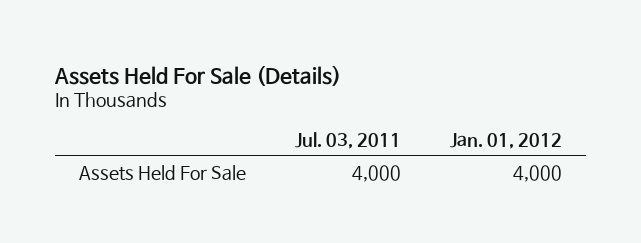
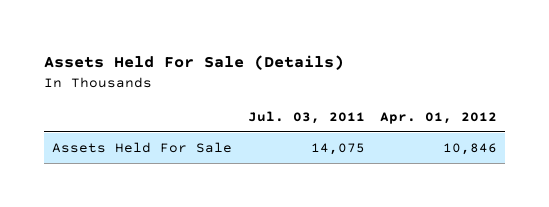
- | Jul. 03, 2011 | Jan. 01, 2012
+ | Jul. 03, 2011 | Apr. 01, 2012
- Assets Held For Sale | 4,000 | 4,000
+ Assets Held For Sale | 14,075 | 10,846

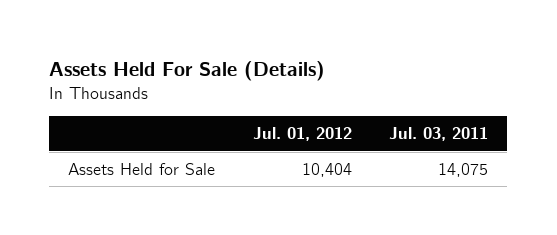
- | Jul. 03, 2011 | Apr. 01, 2012
+ | Jul. 01, 2012 | Jul. 03, 2011
- Assets Held For Sale | 14,075 | 10,846
+ Assets Held for Sale | 10,404 | 14,075

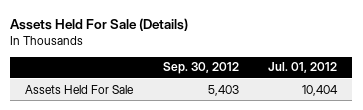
- | Jul. 01, 2012 | Jul. 03, 2011
+ | Sep. 30, 2012 | Jul. 01, 2012
- Assets Held for Sale | 10,404 | 14,075
+ Assets Held For Sale | 5,403 | 10,404

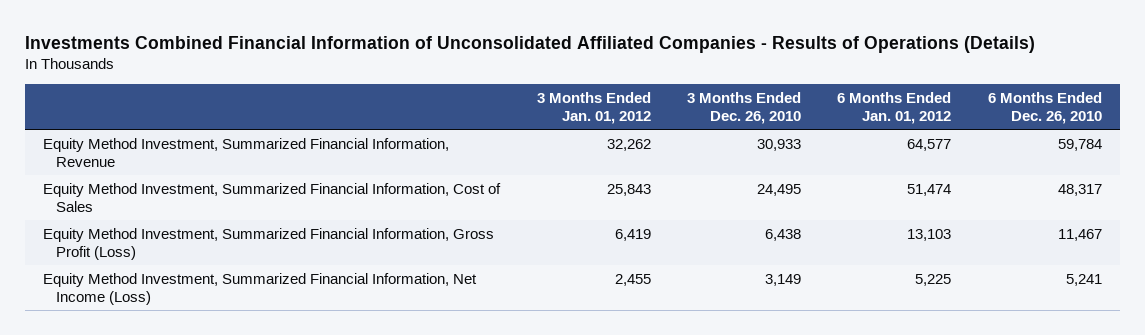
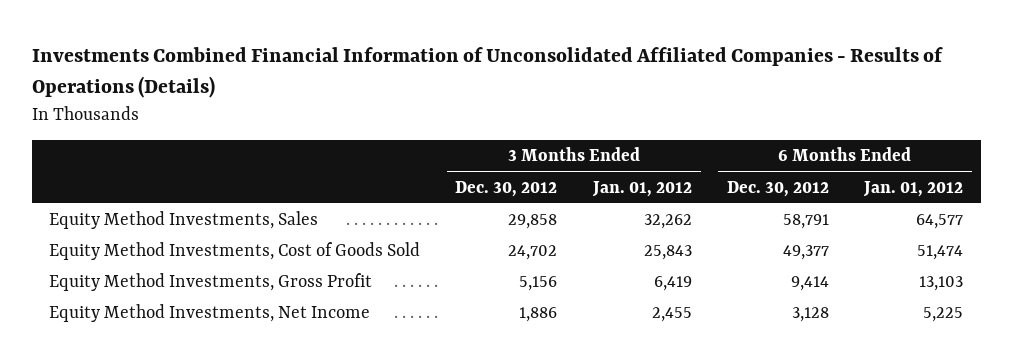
- | 3 Months Ended Jan. 01, 2012 | 3 Months Ended Dec. 26, 2010 | 6 Months Ended Jan. 01, 2012 | 6 Months Ended Dec. 26, 2010
+ | 3 Months Ended Dec. 30, 2012 | 3 Months Ended Jan. 01, 2012 | 6 Months Ended Dec. 30, 2012 | 6 Months Ended Jan. 01, 2012
- Equity Method Investment, Summarized Financial Information, Revenue | 32,262 | 30,933 | 64,577 | 59,784
- Equity Method Investment, Summarized Financial Information, Cost of Sales | 25,843 | 24,495 | 51,474 | 48,317
- Equity Method Investment, Summarized Financial Information, Gross Profit (Loss) | 6,419 | 6,438 | 13,103 | 11,467
- Equity Method Investment, Summarized Financial Information, Net Income (Loss) | 2,455 | 3,149 | 5,225 | 5,241
+ Equity Method Investments, Sales | 29,858 | 32,262 | 58,791 | 64,577
+ Equity Method Investments, Cost of Goods Sold | 24,702 | 25,843 | 49,377 | 51,474
+ Equity Method Investments, Gross Profit | 5,156 | 6,419 | 9,414 | 13,103
+ Equity Method Investments, Net Income | 1,886 | 2,455 | 3,128 | 5,225

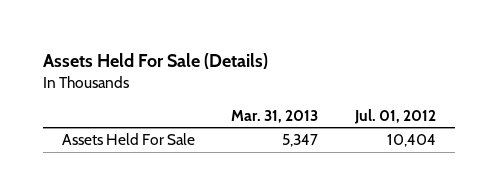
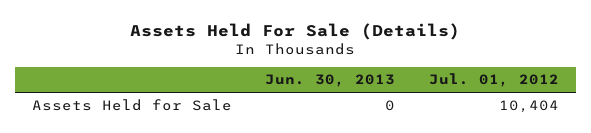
- | Mar. 31, 2013 | Jul. 01, 2012
+ | Jun. 30, 2013 | Jul. 01, 2012
- Assets Held For Sale | 5,347 | 10,404
+ Assets Held for Sale | 0 | 10,404

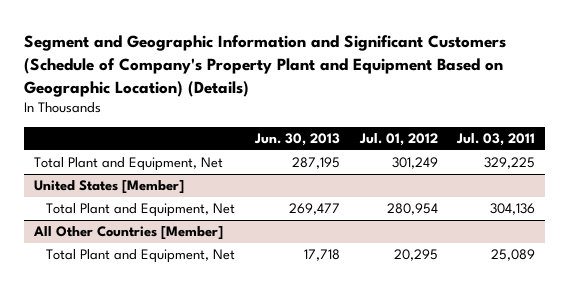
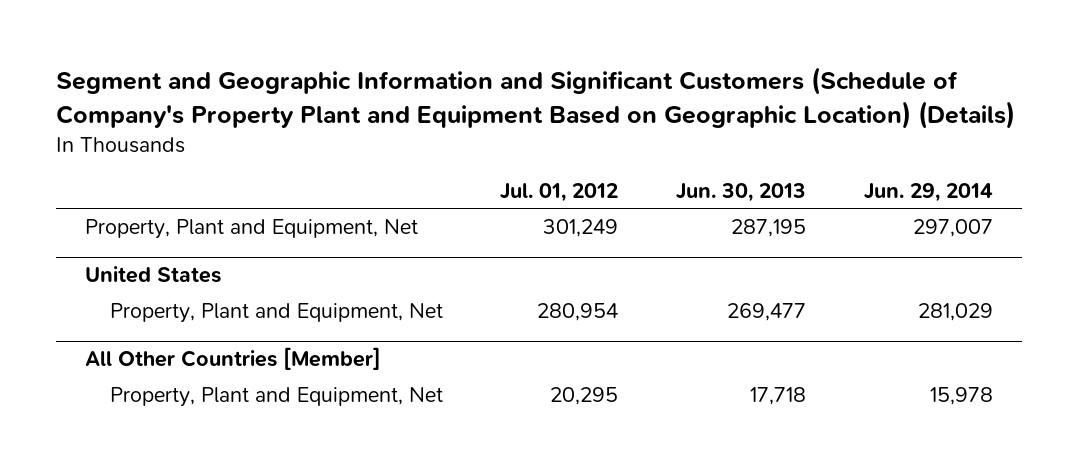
- | Jun. 30, 2013 | Jul. 01, 2012 | Jul. 03, 2011
+ | Jul. 01, 2012 | Jun. 30, 2013 | Jun. 29, 2014
- Total Plant and Equipment, Net | 287,195 | 301,249 | 329,225
- United States [Member]
- Total Plant and Equipment, Net | 269,477 | 280,954 | 304,136
+ Property, Plant and Equipment, Net | 301,249 | 287,195 | 297,007
+ United States
+ Property, Plant and Equipment, Net | 280,954 | 269,477 | 281,029
@ All Other Countries [Member]
- Total Plant and Equipment, Net | 17,718 | 20,295 | 25,089
+ Property, Plant and Equipment, Net | 20,295 | 17,718 | 15,978

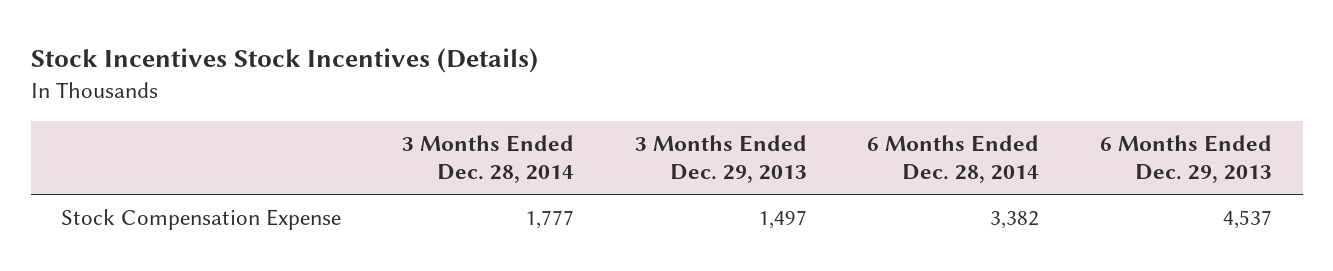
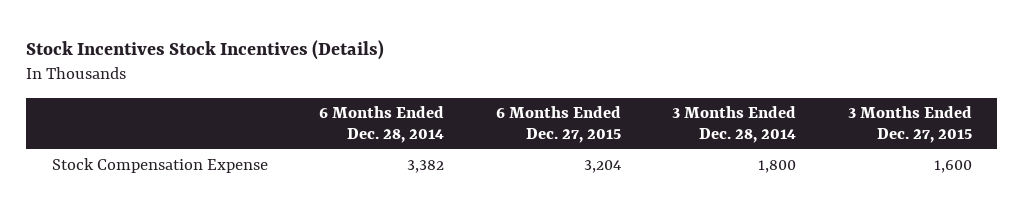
- | 3 Months Ended Dec. 28, 2014 | 3 Months Ended Dec. 29, 2013 | 6 Months Ended Dec. 28, 2014 | 6 Months Ended Dec. 29, 2013
+ | 6 Months Ended Dec. 28, 2014 | 6 Months Ended Dec. 27, 2015 | 3 Months Ended Dec. 28, 2014 | 3 Months Ended Dec. 27, 2015
- Stock Compensation Expense | 1,777 | 1,497 | 3,382 | 4,537
+ Stock Compensation Expense | 3,382 | 3,204 | 1,800 | 1,600

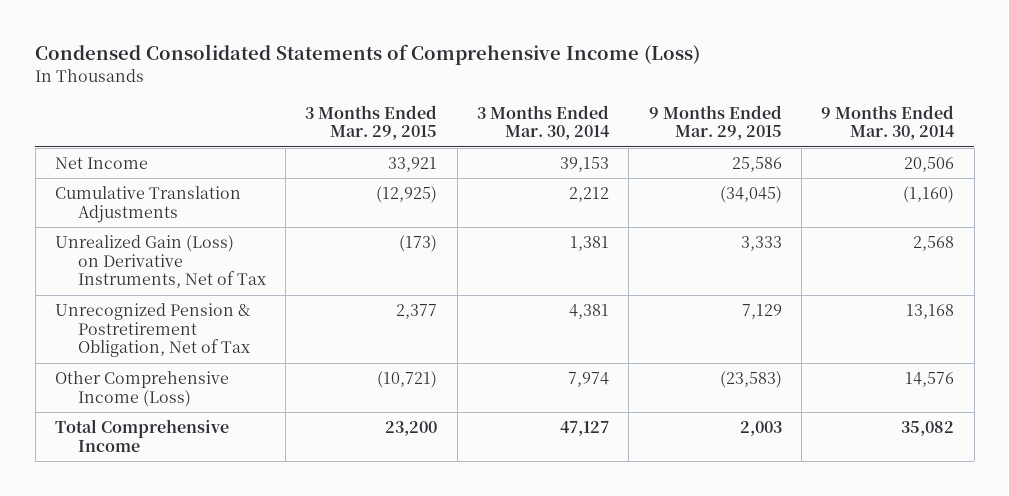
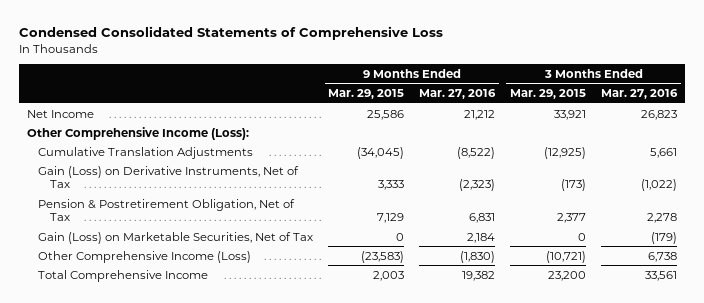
- Condensed Consolidated Statements of Comprehensive Income (Loss)
+ Condensed Consolidated Statements of Comprehensive Loss
- | 3 Months Ended Mar. 29, 2015 | 3 Months Ended Mar. 30, 2014 | 9 Months Ended Mar. 29, 2015 | 9 Months Ended Mar. 30, 2014
+ | 9 Months Ended Mar. 29, 2015 | 9 Months Ended Mar. 27, 2016 | 3 Months Ended Mar. 29, 2015 | 3 Months Ended Mar. 27, 2016
+ Other Comprehensive Income (Loss):
- Unrealized Gain (Loss) on Derivative Instruments, Net of Tax | (173) | 1,381 | 3,333 | 2,568
- Unrecognized Pension & Postretirement Obligation, Net of Tax | 2,377 | 4,381 | 7,129 | 13,168
+ Gain (Loss) on Derivative Instruments, Net of Tax | 3,333 | (2,323) | (173) | (1,022)
+ Pension & Postretirement Obligation, Net of Tax | 7,129 | 6,831 | 2,377 | 2,278
+ Gain (Loss) on Marketable Securities, Net of Tax | 0 | 2,184 | 0 | (179)

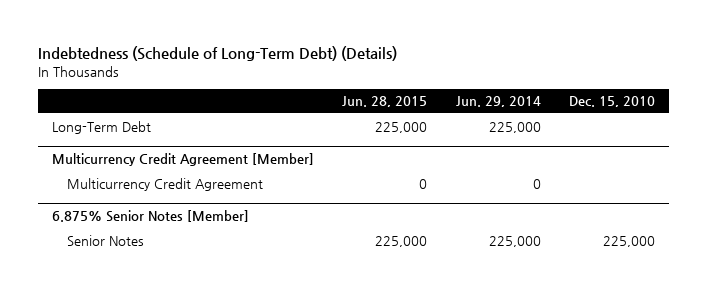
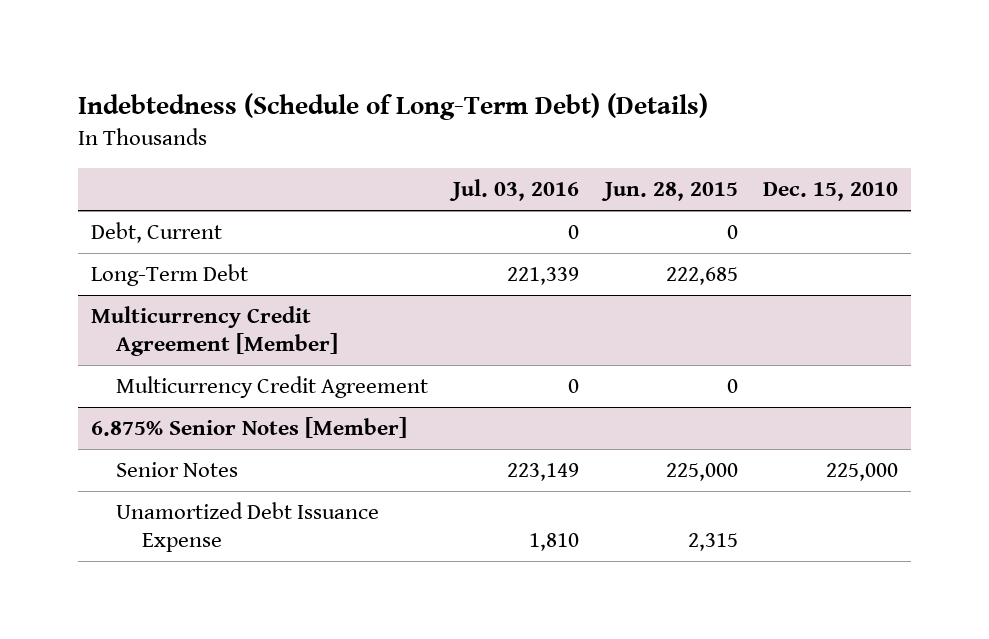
- | Jun. 28, 2015 | Jun. 29, 2014 | Dec. 15, 2010
+ | Jul. 03, 2016 | Jun. 28, 2015 | Dec. 15, 2010
- Long-Term Debt | 225,000 | 225,000 |
+ Debt, Current | 0 | 0 |
+ Long-Term Debt | 221,339 | 222,685 |
@ 6.875% Senior Notes [Member]
+ Unamortized Debt Issuance Expense | 1,810 | 2,315 |

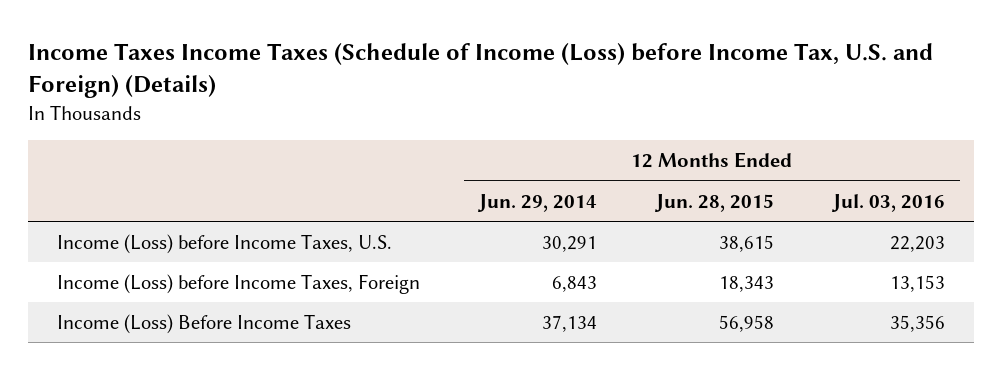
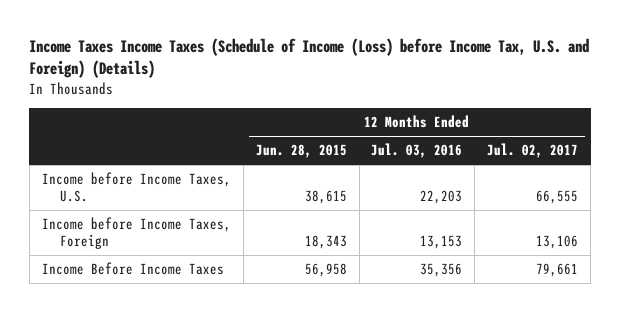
- | 12 Months Ended Jun. 29, 2014 | 12 Months Ended Jun. 28, 2015 | 12 Months Ended Jul. 03, 2016
+ | 12 Months Ended Jun. 28, 2015 | 12 Months Ended Jul. 03, 2016 | 12 Months Ended Jul. 02, 2017
- Income (Loss) before Income Taxes, U.S. | 30,291 | 38,615 | 22,203
- Income (Loss) before Income Taxes, Foreign | 6,843 | 18,343 | 13,153
- Income (Loss) Before Income Taxes | 37,134 | 56,958 | 35,356
+ Income before Income Taxes, U.S. | 38,615 | 22,203 | 66,555
+ Income before Income Taxes, Foreign | 18,343 | 13,153 | 13,106
+ Income Before Income Taxes | 56,958 | 35,356 | 79,661

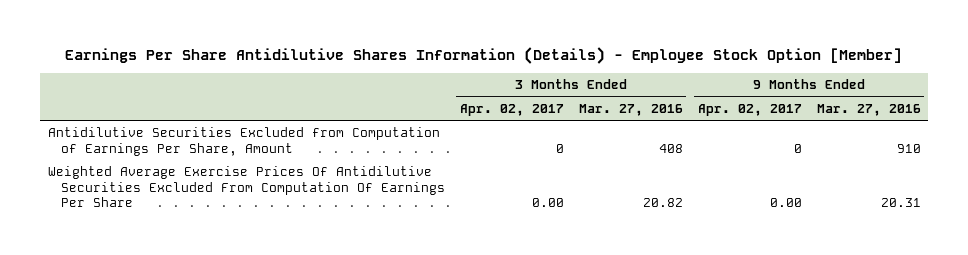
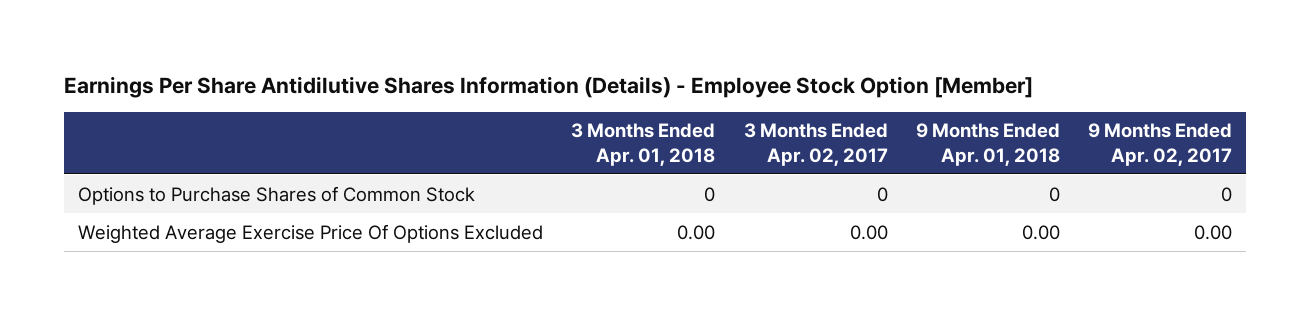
- | 3 Months Ended Apr. 02, 2017 | 3 Months Ended Mar. 27, 2016 | 9 Months Ended Apr. 02, 2017 | 9 Months Ended Mar. 27, 2016
+ | 3 Months Ended Apr. 01, 2018 | 3 Months Ended Apr. 02, 2017 | 9 Months Ended Apr. 01, 2018 | 9 Months Ended Apr. 02, 2017
- Antidilutive Securities Excluded from Computation of Earnings Per Share, Amount | 0 | 408 | 0 | 910
- Weighted Average Exercise Prices Of Antidilutive Securities Excluded From Computation Of Earnings Per Share | 0.00 | 20.82 | 0.00 | 20.31
+ Options to Purchase Shares of Common Stock | 0 | 0 | 0 | 0
+ Weighted Average Exercise Price Of Options Excluded | 0.00 | 0.00 | 0.00 | 0.00

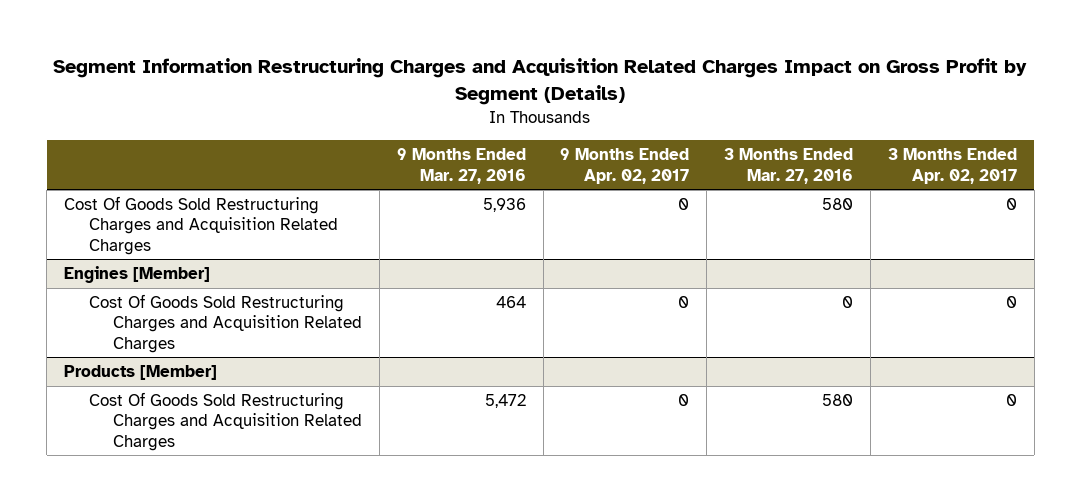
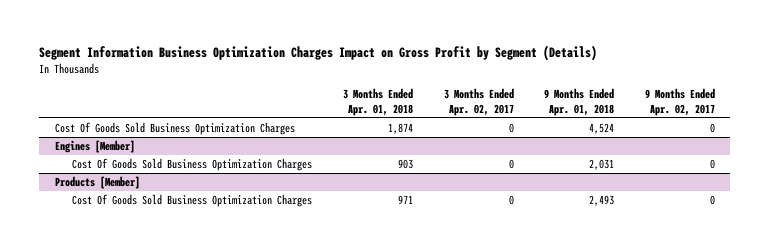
- Segment Information Restructuring Charges and Acquisition Related Charges Impact on Gross Profit by Segment (Details)
+ Segment Information Business Optimization Charges Impact on Gross Profit by Segment (Details)
- | 9 Months Ended Mar. 27, 2016 | 9 Months Ended Apr. 02, 2017 | 3 Months Ended Mar. 27, 2016 | 3 Months Ended Apr. 02, 2017
+ | 3 Months Ended Apr. 01, 2018 | 3 Months Ended Apr. 02, 2017 | 9 Months Ended Apr. 01, 2018 | 9 Months Ended Apr. 02, 2017
- Cost Of Goods Sold Restructuring Charges and Acquisition Related Charges | 5,936 | 0 | 580 | 0
+ Cost Of Goods Sold Business Optimization Charges | 1,874 | 0 | 4,524 | 0
@ Engines [Member]
- Cost Of Goods Sold Restructuring Charges and Acquisition Related Charges | 464 | 0 | 0 | 0
+ Cost Of Goods Sold Business Optimization Charges | 903 | 0 | 2,031 | 0
@ Products [Member]
- Cost Of Goods Sold Restructuring Charges and Acquisition Related Charges | 5,472 | 0 | 580 | 0
+ Cost Of Goods Sold Business Optimization Charges | 971 | 0 | 2,493 | 0

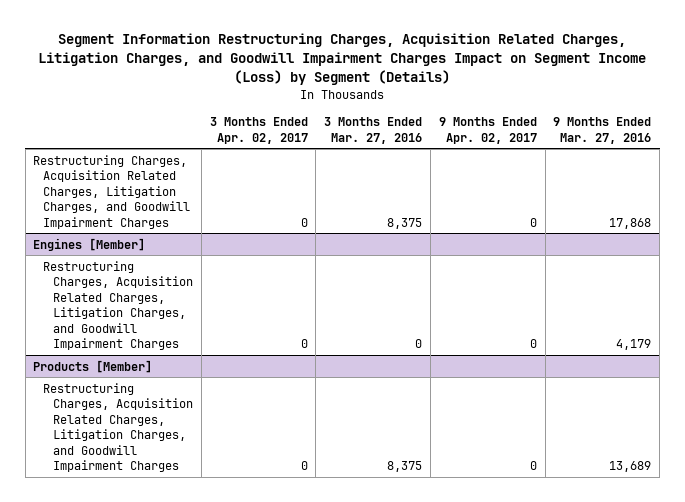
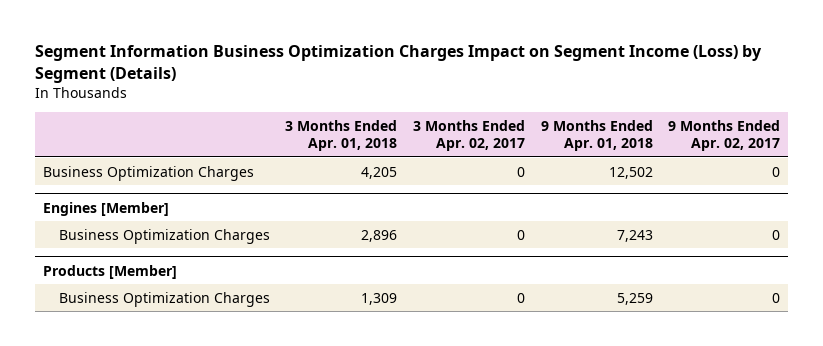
- Segment Information Restructuring Charges, Acquisition Related Charges, Litigation Charges, and Goodwill Impairment Charges Impact on Segment Income (Loss) by Segment (Details)
+ Segment Information Business Optimization Charges Impact on Segment Income (Loss) by Segment (Details)
- | 3 Months Ended Apr. 02, 2017 | 3 Months Ended Mar. 27, 2016 | 9 Months Ended Apr. 02, 2017 | 9 Months Ended Mar. 27, 2016
+ | 3 Months Ended Apr. 01, 2018 | 3 Months Ended Apr. 02, 2017 | 9 Months Ended Apr. 01, 2018 | 9 Months Ended Apr. 02, 2017
- Restructuring Charges, Acquisition Related Charges, Litigation Charges, and Goodwill Impairment Charges | 0 | 8,375 | 0 | 17,868
+ Business Optimization Charges | 4,205 | 0 | 12,502 | 0
@ Engines [Member]
- Restructuring Charges, Acquisition Related Charges, Litigation Charges, and Goodwill Impairment Charges | 0 | 0 | 0 | 4,179
+ Business Optimization Charges | 2,896 | 0 | 7,243 | 0
@ Products [Member]
- Restructuring Charges, Acquisition Related Charges, Litigation Charges, and Goodwill Impairment Charges | 0 | 8,375 | 0 | 13,689
+ Business Optimization Charges | 1,309 | 0 | 5,259 | 0

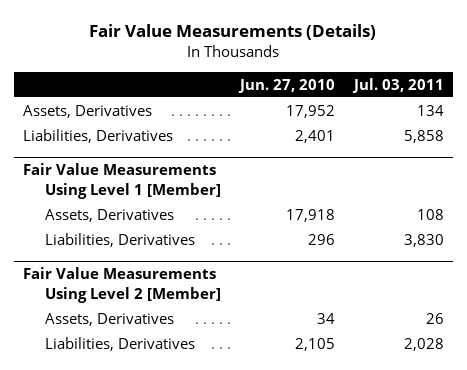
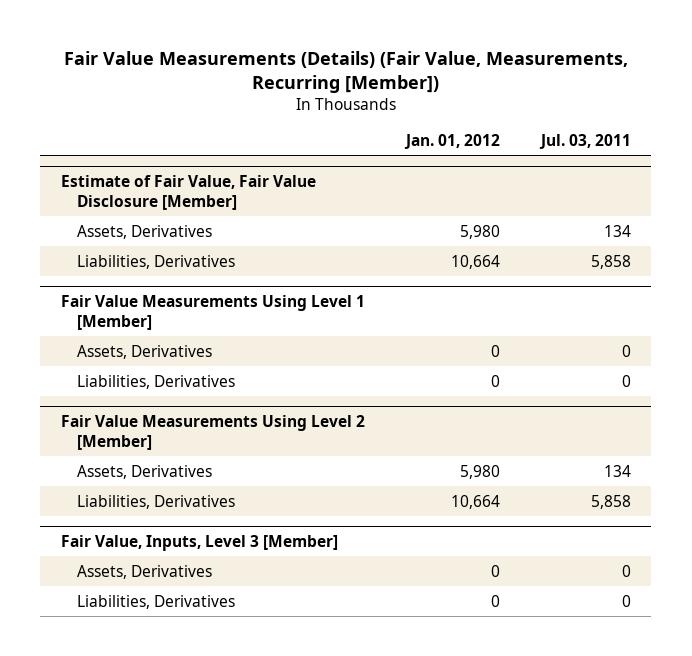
- Fair Value Measurements (Details)
+ Fair Value Measurements (Details) (Fair Value, Measurements, Recurring [Member])
- | Jun. 27, 2010 | Jul. 03, 2011
+ | Jan. 01, 2012 | Jul. 03, 2011
+ Estimate of Fair Value, Fair Value Disclosure [Member]
@ Fair Value Measurements Using Level 1 [Member]
- Assets, Derivatives | 17,918 | 108
- Liabilities, Derivatives | 296 | 3,830
+ Assets, Derivatives | 0 | 0
+ Liabilities, Derivatives | 0 | 0
@ Fair Value Measurements Using Level 2 [Member]
- Assets, Derivatives | 34 | 26
- Liabilities, Derivatives | 2,105 | 2,028
+ Assets, Derivatives | 5,980 | 134
+ Liabilities, Derivatives | 10,664 | 5,858
+ Fair Value, Inputs, Level 3 [Member]
+ Assets, Derivatives | 0 | 0
+ Liabilities, Derivatives | 0 | 0

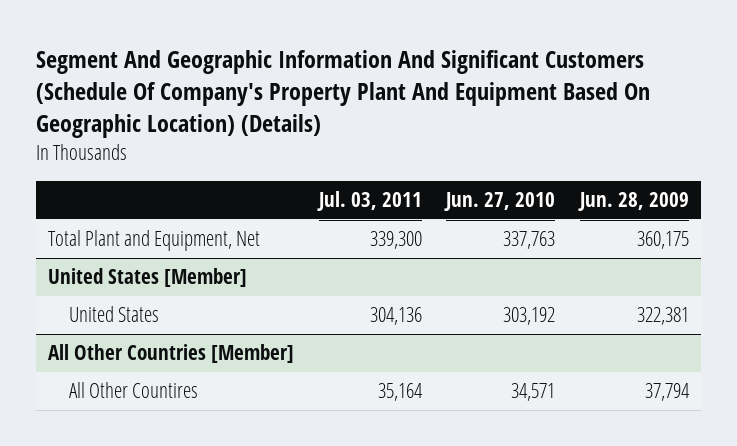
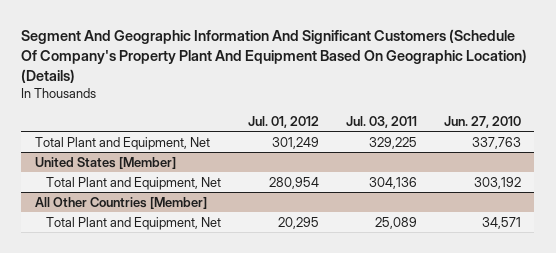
- | Jul. 03, 2011 | Jun. 27, 2010 | Jun. 28, 2009
+ | Jul. 01, 2012 | Jul. 03, 2011 | Jun. 27, 2010
- Total Plant and Equipment, Net | 339,300 | 337,763 | 360,175
+ Total Plant and Equipment, Net | 301,249 | 329,225 | 337,763
@ United States [Member]
- United States | 304,136 | 303,192 | 322,381
+ Total Plant and Equipment, Net | 280,954 | 304,136 | 303,192
@ All Other Countries [Member]
- All Other Countires | 35,164 | 34,571 | 37,794
+ Total Plant and Equipment, Net | 20,295 | 25,089 | 34,571

